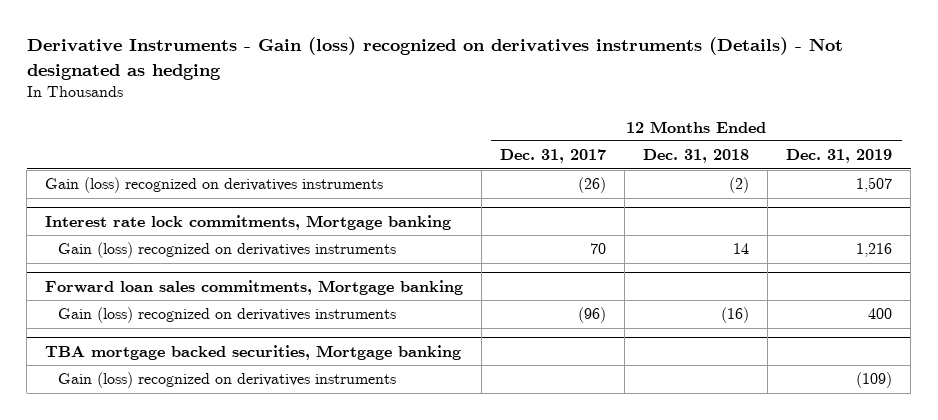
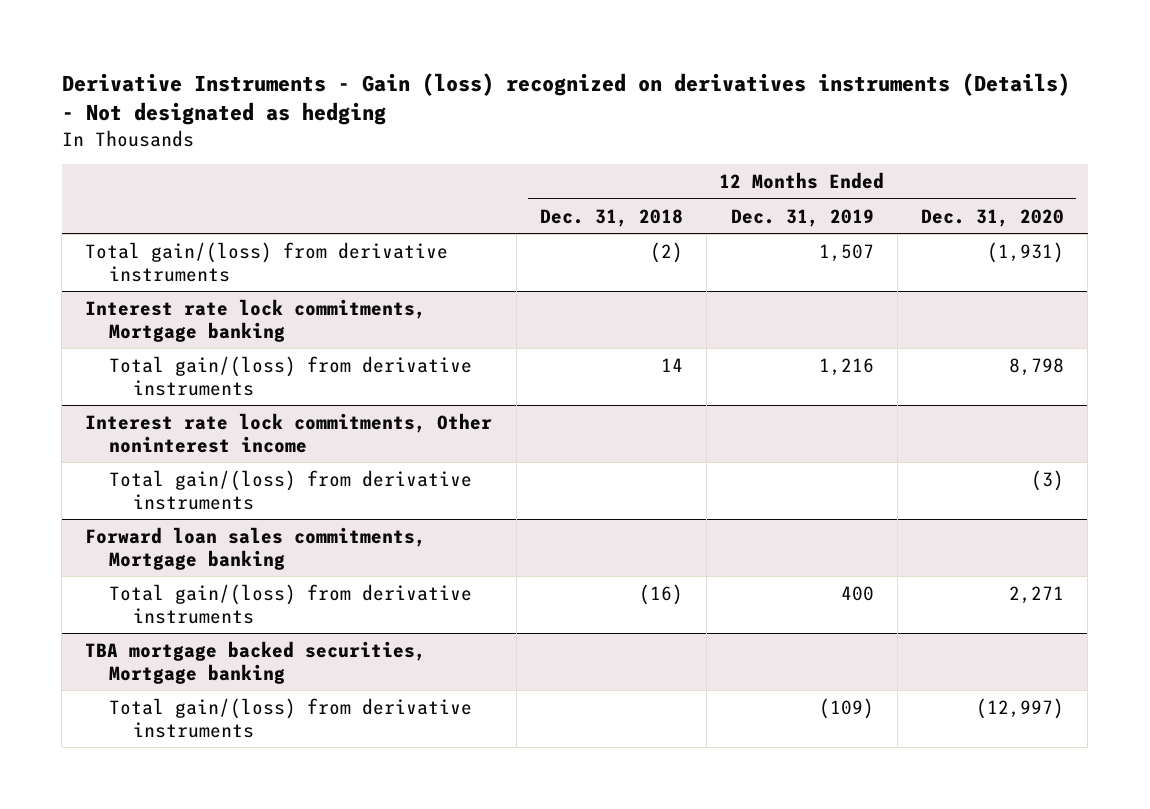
- | 12 Months Ended Dec. 31, 2017 | 12 Months Ended Dec. 31, 2018 | 12 Months Ended Dec. 31, 2019
+ | 12 Months Ended Dec. 31, 2018 | 12 Months Ended Dec. 31, 2019 | 12 Months Ended Dec. 31, 2020
- Gain (loss) recognized on derivatives instruments | (26) | (2) | 1,507
+ Total gain/(loss) from derivative instruments | (2) | 1,507 | (1,931)
@ Interest rate lock commitments, Mortgage banking
- Gain (loss) recognized on derivatives instruments | 70 | 14 | 1,216
+ Total gain/(loss) from derivative instruments | 14 | 1,216 | 8,798
+ Interest rate lock commitments, Other noninterest income
+ Total gain/(loss) from derivative instruments | | | (3)
@ Forward loan sales commitments, Mortgage banking
- Gain (loss) recognized on derivatives instruments | (96) | (16) | 400
+ Total gain/(loss) from derivative instruments | (16) | 400 | 2,271
@ TBA mortgage backed securities, Mortgage banking
- Gain (loss) recognized on derivatives instruments | | | (109)
+ Total gain/(loss) from derivative instruments | | (109) | (12,997)

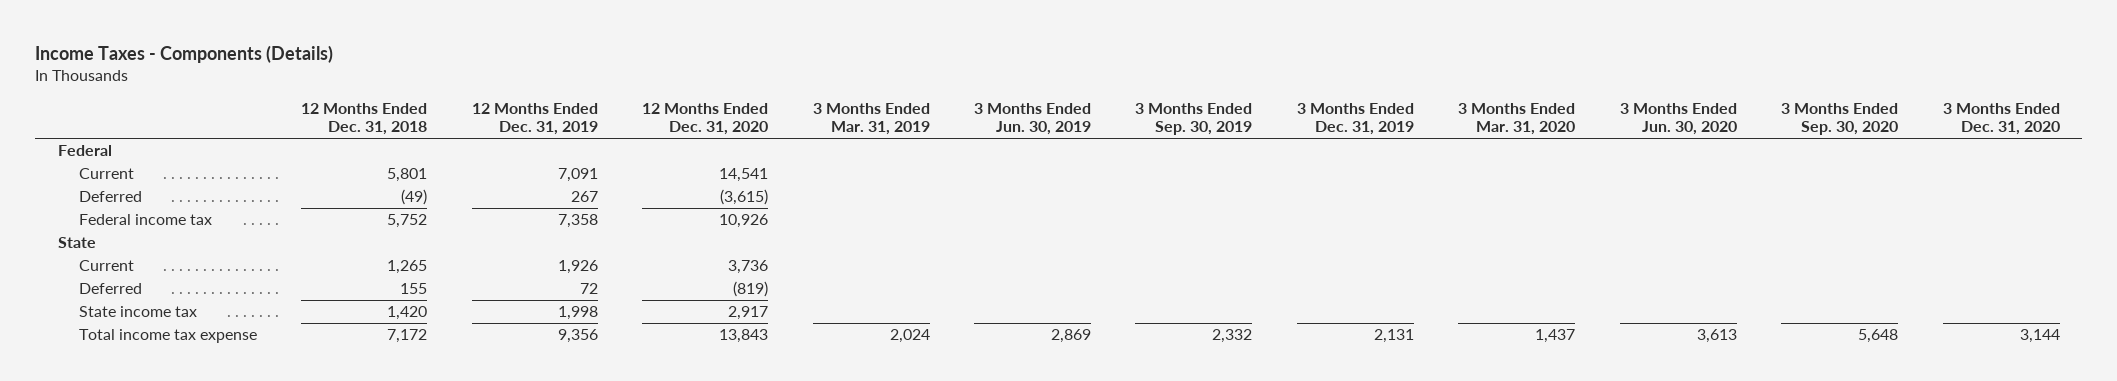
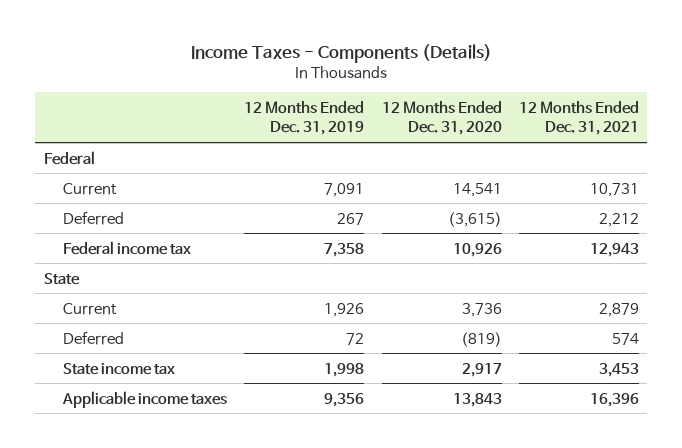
- | 12 Months Ended Dec. 31, 2018 | 12 Months Ended Dec. 31, 2019 | 12 Months Ended Dec. 31, 2020 | 3 Months Ended Mar. 31, 2019 | 3 Months Ended Jun. 30, 2019 | 3 Months Ended Sep. 30, 2019 | 3 Months Ended Dec. 31, 2019 | 3 Months Ended Mar. 31, 2020 | 3 Months Ended Jun. 30, 2020 | 3 Months Ended Sep. 30, 2020 | 3 Months Ended Dec. 31, 2020
+ | 12 Months Ended Dec. 31, 2019 | 12 Months Ended Dec. 31, 2020 | 12 Months Ended Dec. 31, 2021
- Total income tax expense | 7,172 | 9,356 | 13,843 | 2,024 | 2,869 | 2,332 | 2,131 | 1,437 | 3,613 | 5,648 | 3,144
+ Applicable income taxes | 9,356 | 13,843 | 16,396

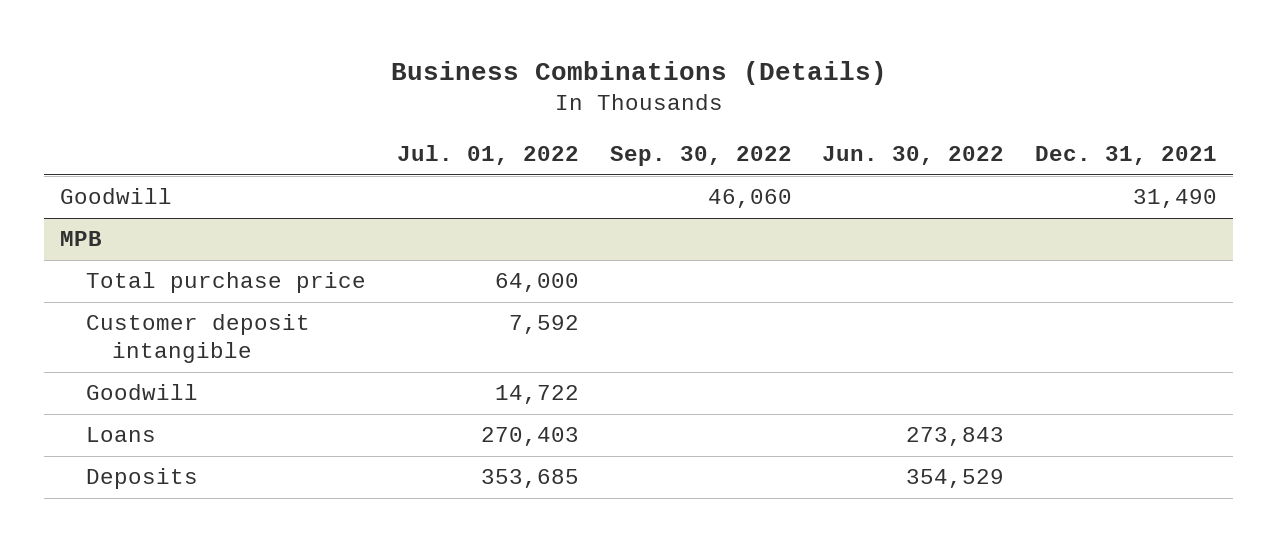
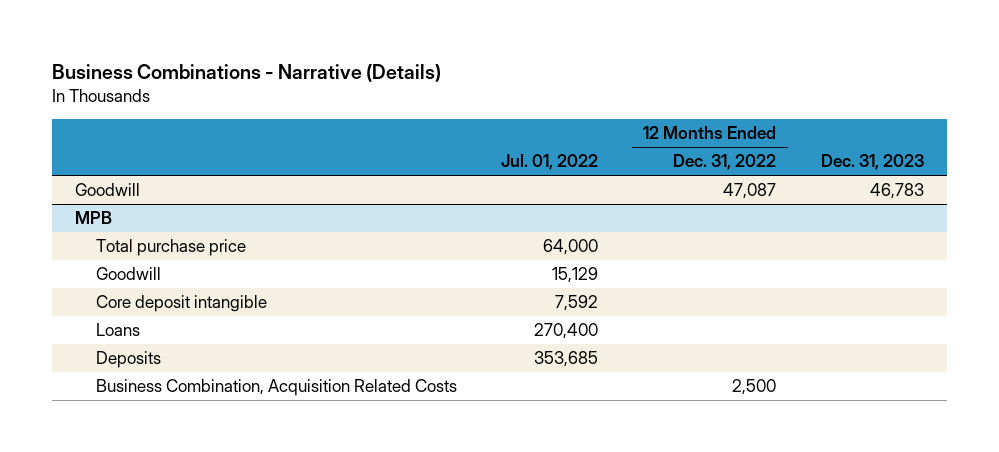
- Business Combinations (Details)
+ Business Combinations - Narrative (Details)
- | Jul. 01, 2022 | Sep. 30, 2022 | Jun. 30, 2022 | Dec. 31, 2021
+ | Jul. 01, 2022 | 12 Months Ended Dec. 31, 2022 | Dec. 31, 2023
@ MPB
- Customer deposit intangible | 7,592 | | |
- Goodwill | 14,722 | | |
- Loans | 270,403 | | 273,843 |
+ Goodwill | 15,129 | |
+ Core deposit intangible | 7,592 | |
+ Loans | 270,400 | |
+ Business Combination, Acquisition Related Costs | | 2,500 |

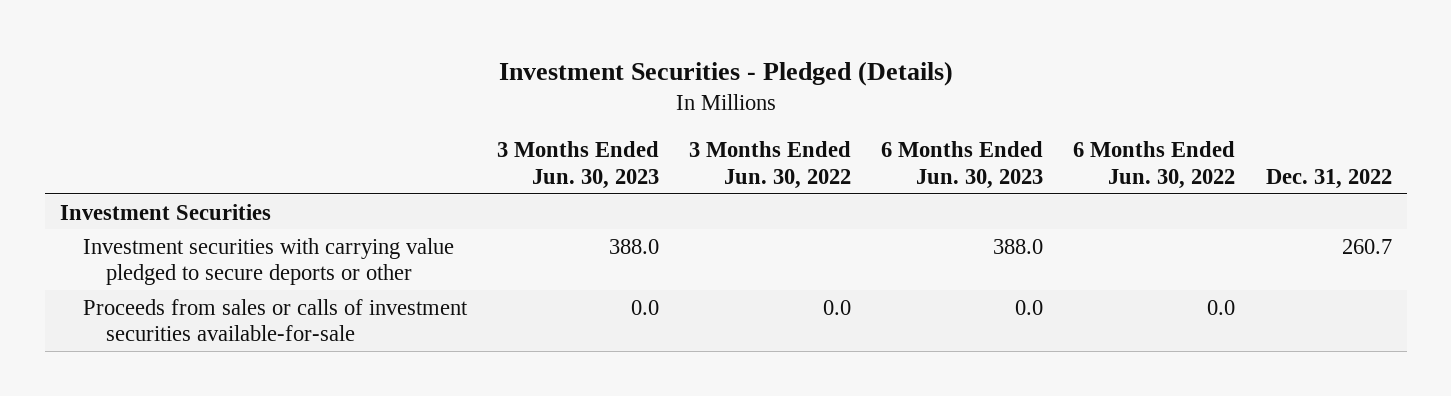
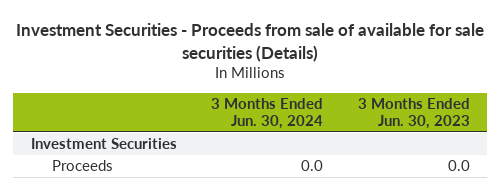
- Investment Securities - Pledged (Details)
+ Investment Securities - Proceeds from sale of available for sale securities (Details)
- | 3 Months Ended Jun. 30, 2023 | 3 Months Ended Jun. 30, 2022 | 6 Months Ended Jun. 30, 2023 | 6 Months Ended Jun. 30, 2022 | Dec. 31, 2022
+ | 3 Months Ended Jun. 30, 2024 | 3 Months Ended Jun. 30, 2023
- Investment securities with carrying value pledged to secure deports or other | 388.0 | | 388.0 | | 260.7
- Proceeds from sales or calls of investment securities available-for-sale | 0.0 | 0.0 | 0.0 | 0.0 |
+ Proceeds | 0.0 | 0.0

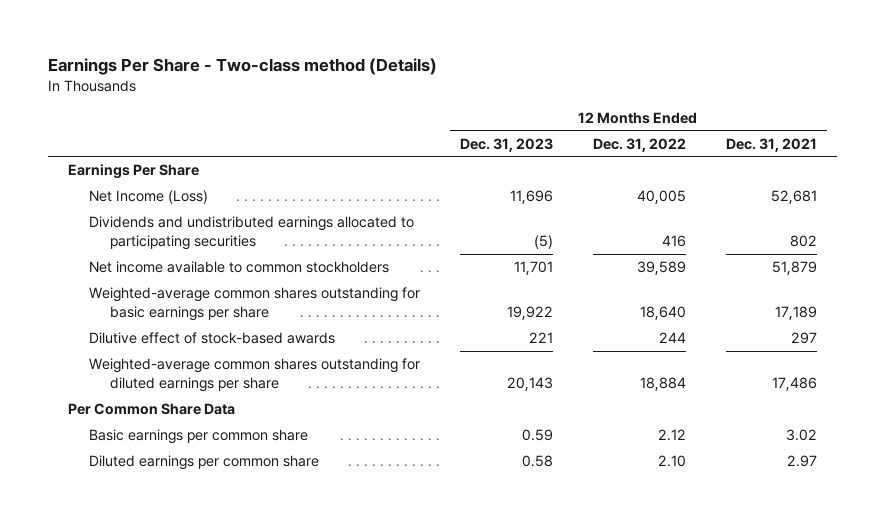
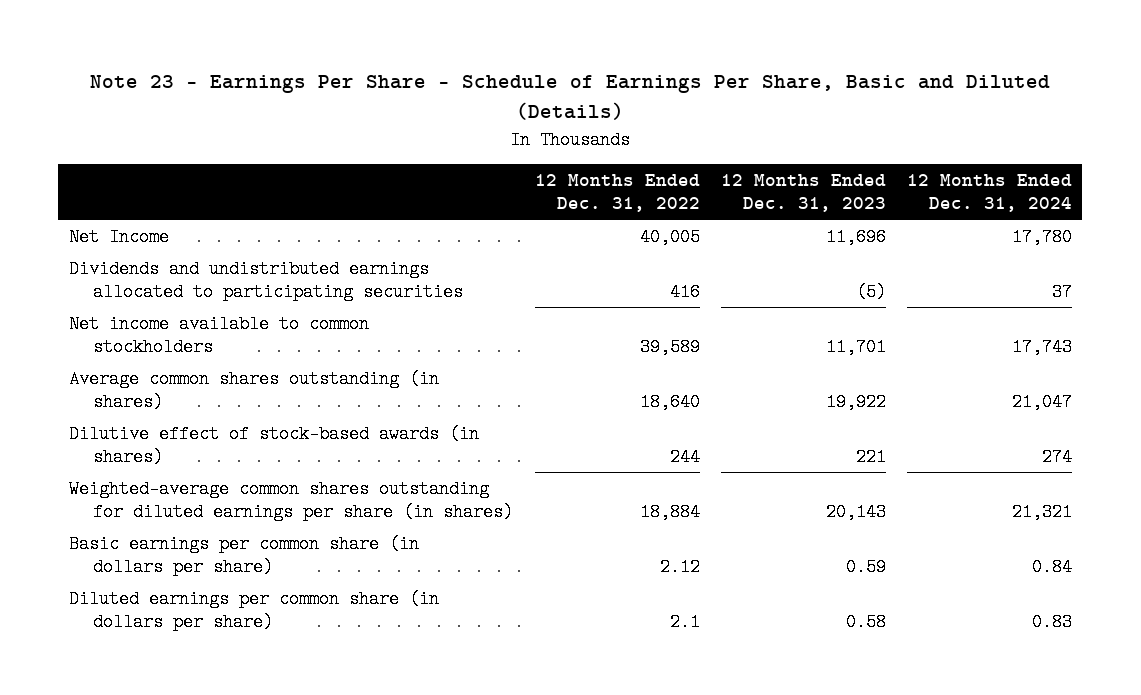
- Earnings Per Share - Two-class method (Details)
+ Note 23 - Earnings Per Share - Schedule of Earnings Per Share, Basic and Diluted (Details)
- | 12 Months Ended Dec. 31, 2023 | 12 Months Ended Dec. 31, 2022 | 12 Months Ended Dec. 31, 2021
+ | 12 Months Ended Dec. 31, 2022 | 12 Months Ended Dec. 31, 2023 | 12 Months Ended Dec. 31, 2024
- Earnings Per Share
- Net Income (Loss) | 11,696 | 40,005 | 52,681
+ Net Income | 40,005 | 11,696 | 17,780
- Weighted-average common shares outstanding for basic earnings per share | 19,922 | 18,640 | 17,189
- Dilutive effect of stock-based awards | 221 | 244 | 297
- Weighted-average common shares outstanding for diluted earnings per share | 20,143 | 18,884 | 17,486
- Per Common Share Data
- Basic earnings per common share | 0.59 | 2.12 | 3.02
- Diluted earnings per common share | 0.58 | 2.10 | 2.97
+ Average common shares outstanding (in shares) | 18,640 | 19,922 | 21,047
+ Dilutive effect of stock-based awards (in shares) | 244 | 221 | 274
+ Weighted-average common shares outstanding for diluted earnings per share (in shares) | 18,884 | 20,143 | 21,321
+ Basic earnings per common share (in dollars per share) | 2.12 | 0.59 | 0.84
+ Diluted earnings per common share (in dollars per share) | 2.1 | 0.58 | 0.83

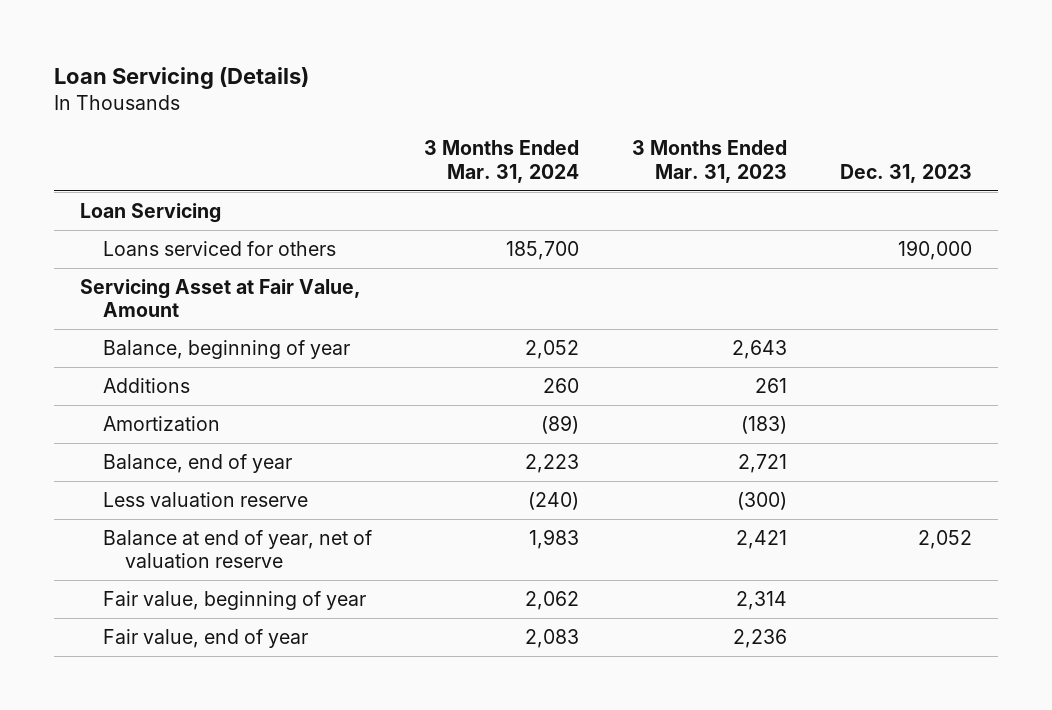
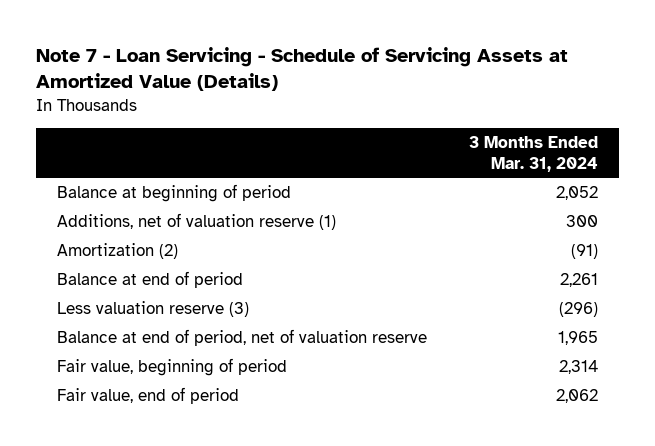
- Loan Servicing (Details)
+ Note 7 - Loan Servicing - Schedule of Servicing Assets at Amortized Value (Details)
- | 3 Months Ended Mar. 31, 2024 | 3 Months Ended Mar. 31, 2023 | Dec. 31, 2023
+ | 3 Months Ended Mar. 31, 2024
- Loan Servicing
- Loans serviced for others | 185,700 | | 190,000
- Servicing Asset at Fair Value, Amount
- Balance, beginning of year | 2,052 | 2,643 |
- Additions | 260 | 261 |
- Amortization | (89) | (183) |
- Balance, end of year | 2,223 | 2,721 |
- Less valuation reserve | (240) | (300) |
- Balance at end of year, net of valuation reserve | 1,983 | 2,421 | 2,052
- Fair value, beginning of year | 2,062 | 2,314 |
- Fair value, end of year | 2,083 | 2,236 |
+ Balance at beginning of period | 2,052
+ Additions, net of valuation reserve (1) | 300
+ Amortization (2) | (91)
+ Balance at end of period | 2,261
+ Less valuation reserve (3) | (296)
+ Balance at end of period, net of valuation reserve | 1,965
+ Fair value, beginning of period | 2,314
+ Fair value, end of period | 2,062

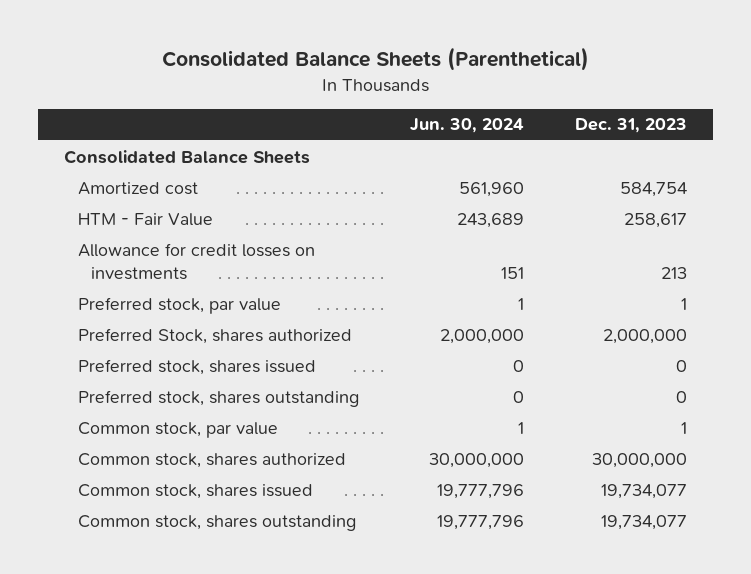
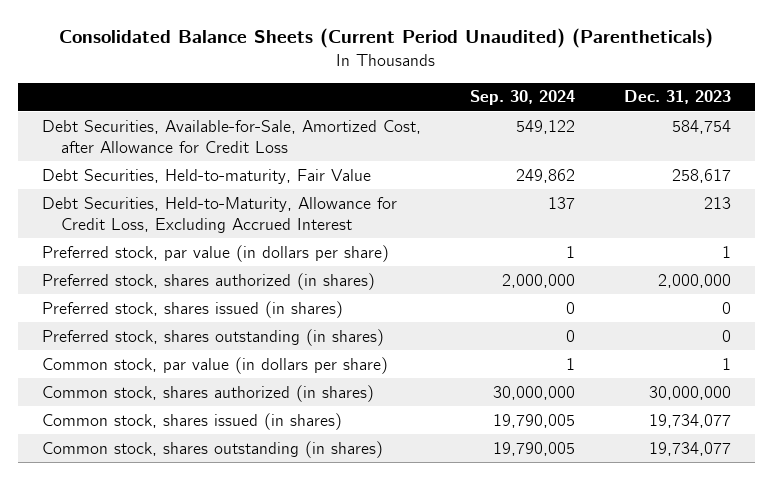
- Consolidated Balance Sheets (Parenthetical)
+ Consolidated Balance Sheets (Current Period Unaudited) (Parentheticals)
- | Jun. 30, 2024 | Dec. 31, 2023
+ | Sep. 30, 2024 | Dec. 31, 2023
- Consolidated Balance Sheets
- Amortized cost | 561,960 | 584,754
- HTM - Fair Value | 243,689 | 258,617
- Allowance for credit losses on investments | 151 | 213
- Preferred stock, par value | 1 | 1
- Preferred Stock, shares authorized | 2,000,000 | 2,000,000
- Preferred stock, shares issued | 0 | 0
- Preferred stock, shares outstanding | 0 | 0
- Common stock, par value | 1 | 1
- Common stock, shares authorized | 30,000,000 | 30,000,000
- Common stock, shares issued | 19,777,796 | 19,734,077
- Common stock, shares outstanding | 19,777,796 | 19,734,077
+ Debt Securities, Available-for-Sale, Amortized Cost, after Allowance for Credit Loss | 549,122 | 584,754
+ Debt Securities, Held-to-maturity, Fair Value | 249,862 | 258,617
+ Debt Securities, Held-to-Maturity, Allowance for Credit Loss, Excluding Accrued Interest | 137 | 213
+ Preferred stock, par value (in dollars per share) | 1 | 1
+ Preferred stock, shares authorized (in shares) | 2,000,000 | 2,000,000
+ Preferred stock, shares issued (in shares) | 0 | 0
+ Preferred stock, shares outstanding (in shares) | 0 | 0
+ Common stock, par value (in dollars per share) | 1 | 1
+ Common stock, shares authorized (in shares) | 30,000,000 | 30,000,000
+ Common stock, shares issued (in shares) | 19,790,005 | 19,734,077
+ Common stock, shares outstanding (in shares) | 19,790,005 | 19,734,077

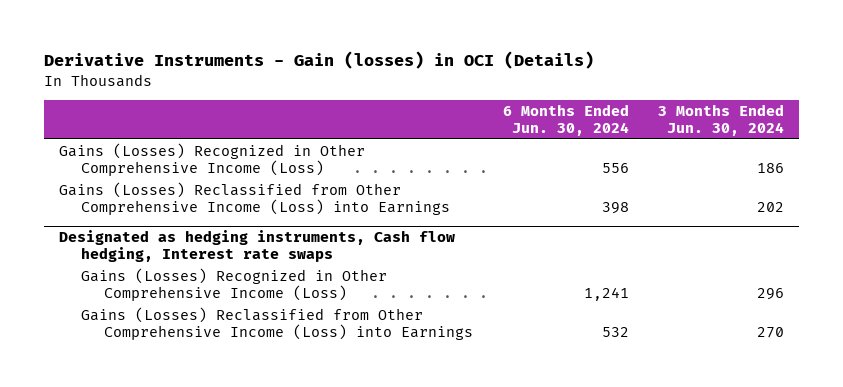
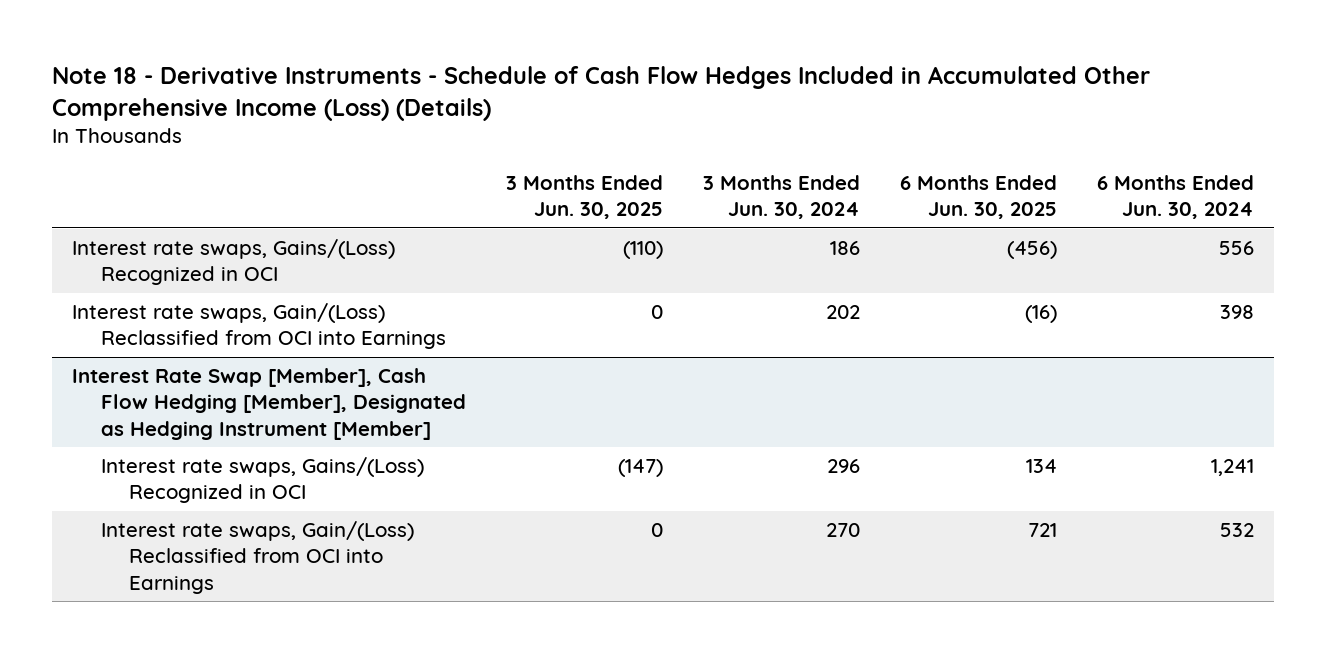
- Derivative Instruments - Gain (losses) in OCI (Details)
+ Note 18 - Derivative Instruments - Schedule of Cash Flow Hedges Included in Accumulated Other Comprehensive Income (Loss) (Details)
- | 6 Months Ended Jun. 30, 2024 | 3 Months Ended Jun. 30, 2024
+ | 3 Months Ended Jun. 30, 2025 | 3 Months Ended Jun. 30, 2024 | 6 Months Ended Jun. 30, 2025 | 6 Months Ended Jun. 30, 2024
- Gains (Losses) Recognized in Other Comprehensive Income (Loss) | 556 | 186
- Gains (Losses) Reclassified from Other Comprehensive Income (Loss) into Earnings | 398 | 202
- Designated as hedging instruments, Cash flow hedging, Interest rate swaps
- Gains (Losses) Recognized in Other Comprehensive Income (Loss) | 1,241 | 296
- Gains (Losses) Reclassified from Other Comprehensive Income (Loss) into Earnings | 532 | 270
+ Interest rate swaps, Gains/(Loss) Recognized in OCI | (110) | 186 | (456) | 556
+ Interest rate swaps, Gain/(Loss) Reclassified from OCI into Earnings | 0 | 202 | (16) | 398
+ Interest Rate Swap [Member], Cash Flow Hedging [Member], Designated as Hedging Instrument [Member]
+ Interest rate swaps, Gains/(Loss) Recognized in OCI | (147) | 296 | 134 | 1,241
+ Interest rate swaps, Gain/(Loss) Reclassified from OCI into Earnings | 0 | 270 | 721 | 532

